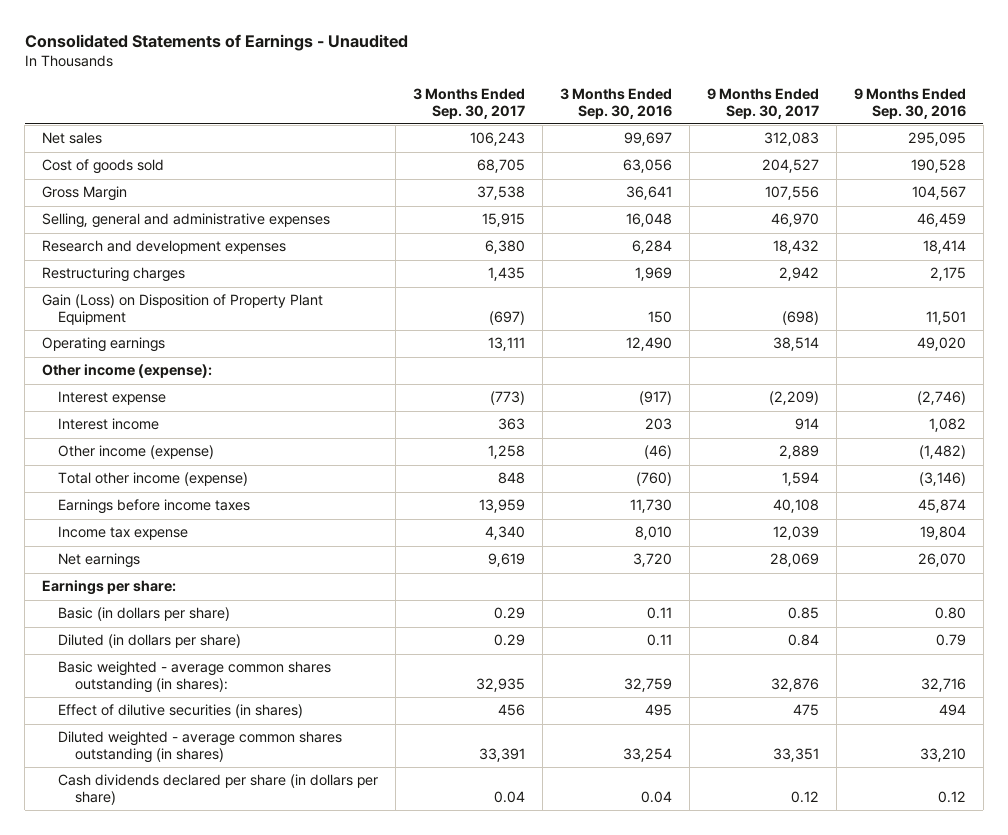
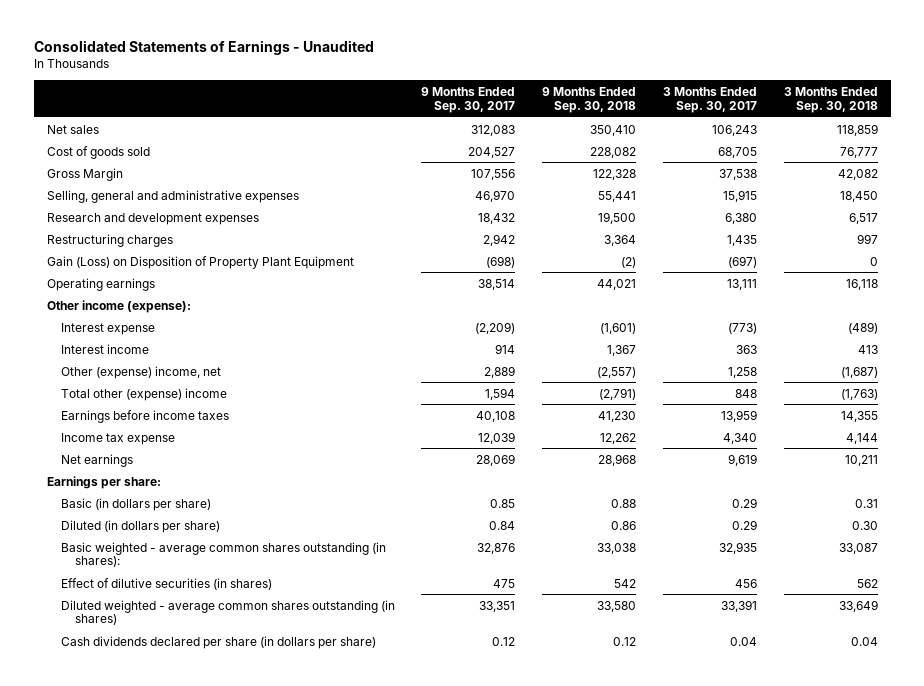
- | 3 Months Ended Sep. 30, 2017 | 3 Months Ended Sep. 30, 2016 | 9 Months Ended Sep. 30, 2017 | 9 Months Ended Sep. 30, 2016
+ | 9 Months Ended Sep. 30, 2017 | 9 Months Ended Sep. 30, 2018 | 3 Months Ended Sep. 30, 2017 | 3 Months Ended Sep. 30, 2018
- Other income (expense) | 1,258 | (46) | 2,889 | (1,482)
- Total other income (expense) | 848 | (760) | 1,594 | (3,146)
+ Other (expense) income, net | 2,889 | (2,557) | 1,258 | (1,687)
+ Total other (expense) income | 1,594 | (2,791) | 848 | (1,763)

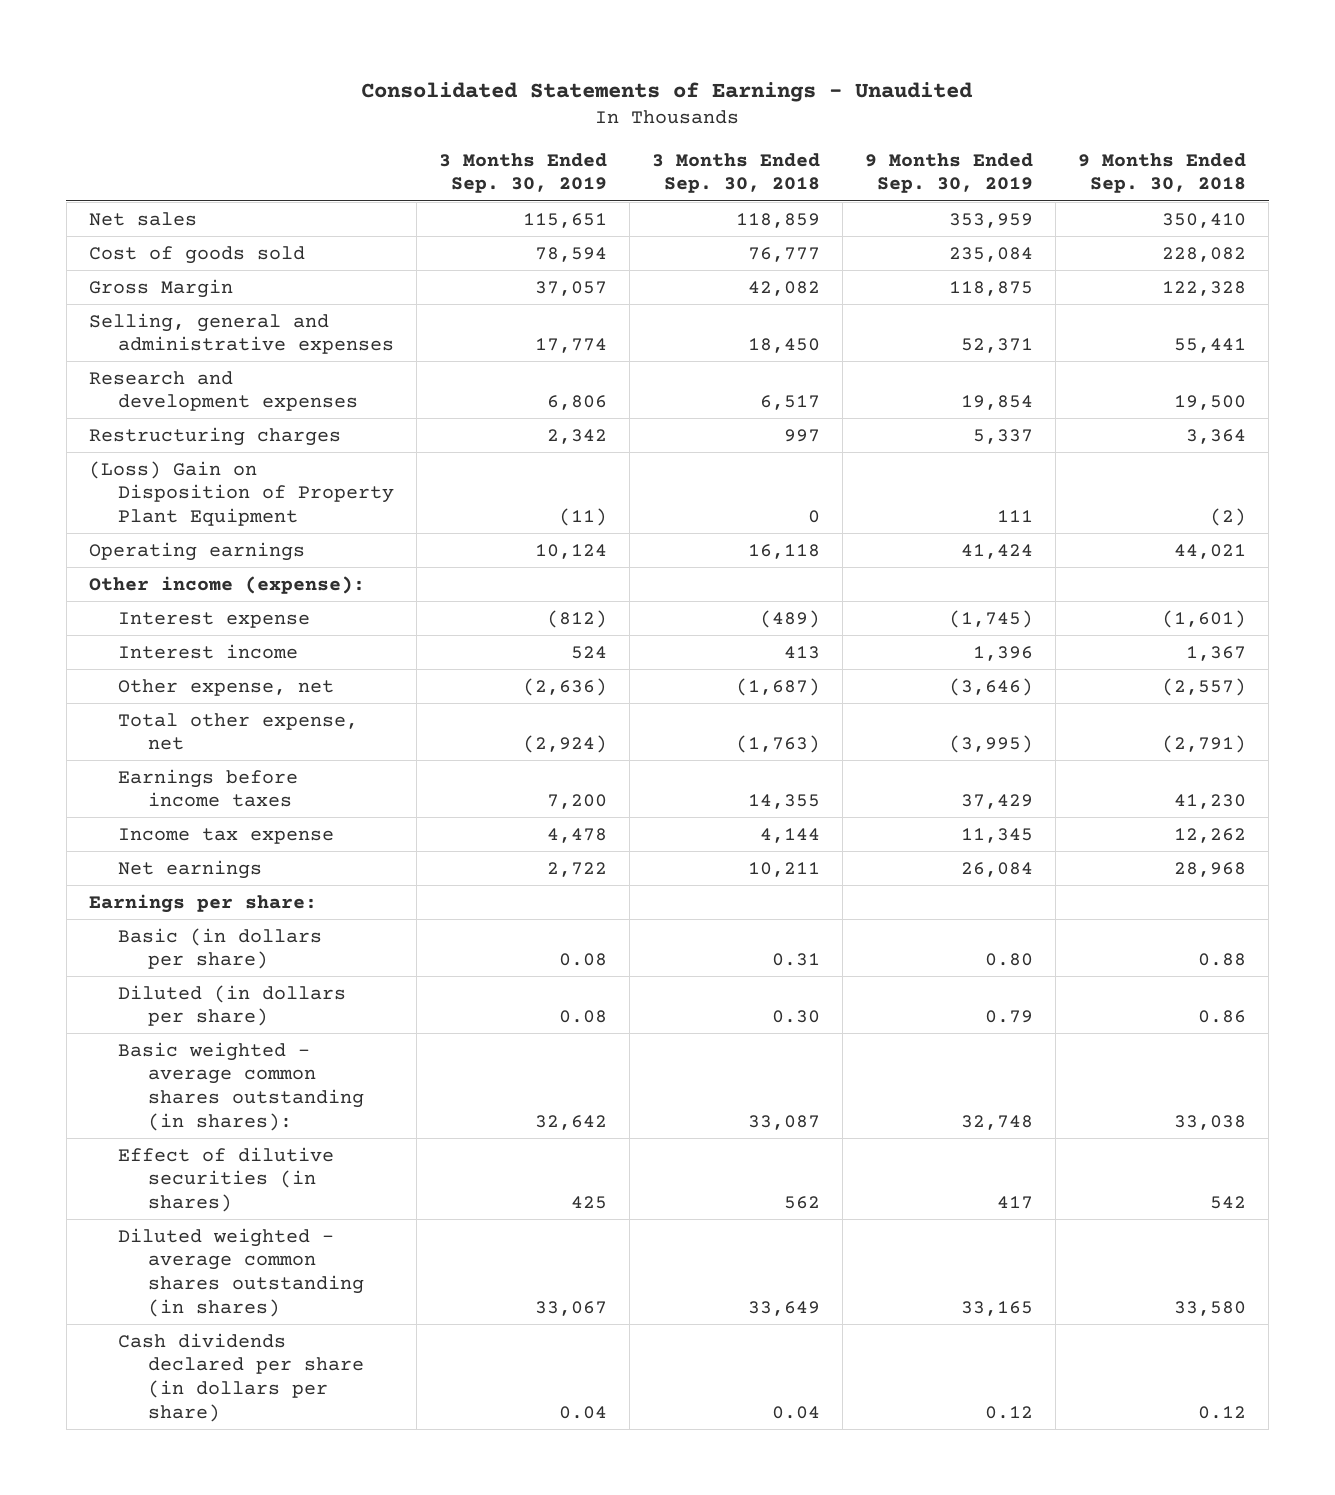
- | 9 Months Ended Sep. 30, 2017 | 9 Months Ended Sep. 30, 2018 | 3 Months Ended Sep. 30, 2017 | 3 Months Ended Sep. 30, 2018
+ | 3 Months Ended Sep. 30, 2019 | 3 Months Ended Sep. 30, 2018 | 9 Months Ended Sep. 30, 2019 | 9 Months Ended Sep. 30, 2018
- Gain (Loss) on Disposition of Property Plant Equipment | (698) | (2) | (697) | 0
+ (Loss) Gain on Disposition of Property Plant Equipment | (11) | 0 | 111 | (2)
- Other (expense) income, net | 2,889 | (2,557) | 1,258 | (1,687)
- Total other (expense) income | 1,594 | (2,791) | 848 | (1,763)
+ Other expense, net | (2,636) | (1,687) | (3,646) | (2,557)
+ Total other expense, net | (2,924) | (1,763) | (3,995) | (2,791)

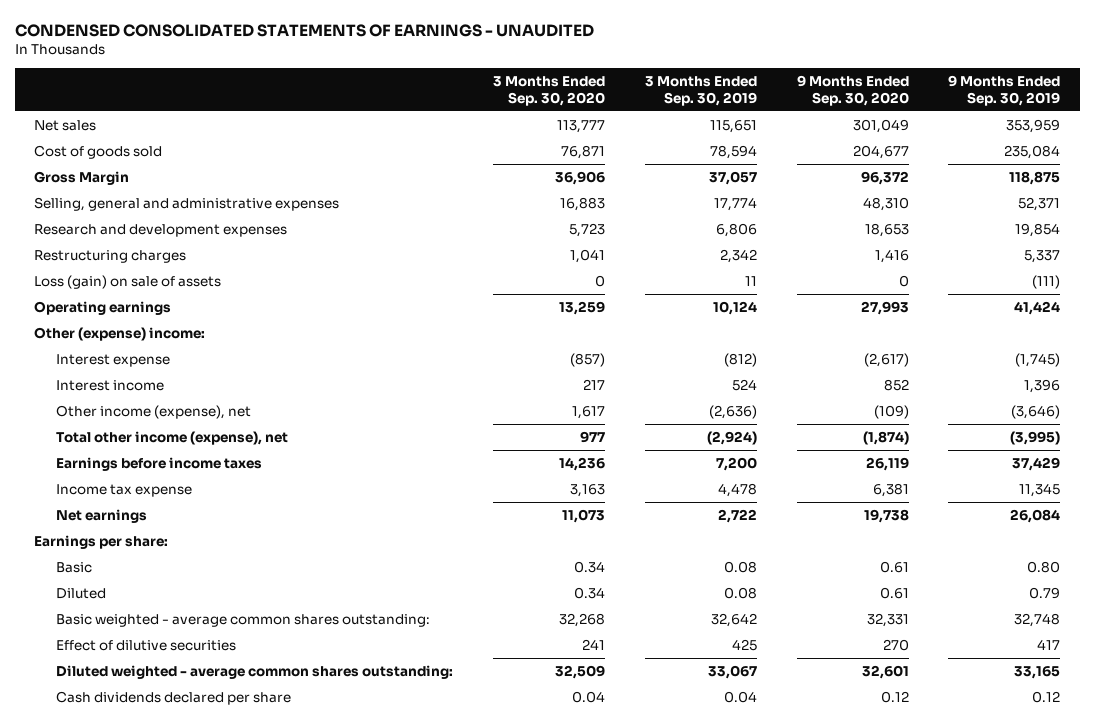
- Consolidated Statements of Earnings - Unaudited
+ CONDENSED CONSOLIDATED STATEMENTS OF EARNINGS - UNAUDITED
- | 3 Months Ended Sep. 30, 2019 | 3 Months Ended Sep. 30, 2018 | 9 Months Ended Sep. 30, 2019 | 9 Months Ended Sep. 30, 2018
+ | 3 Months Ended Sep. 30, 2020 | 3 Months Ended Sep. 30, 2019 | 9 Months Ended Sep. 30, 2020 | 9 Months Ended Sep. 30, 2019
- (Loss) Gain on Disposition of Property Plant Equipment | (11) | 0 | 111 | (2)
+ Loss (gain) on sale of assets | 0 | 11 | 0 | (111)
- Other income (expense):
+ Other (expense) income:
- Other expense, net | (2,636) | (1,687) | (3,646) | (2,557)
- Total other expense, net | (2,924) | (1,763) | (3,995) | (2,791)
+ Other income (expense), net | 1,617 | (2,636) | (109) | (3,646)
+ Total other income (expense), net | 977 | (2,924) | (1,874) | (3,995)
- Basic (in dollars per share) | 0.08 | 0.31 | 0.80 | 0.88
- Diluted (in dollars per share) | 0.08 | 0.30 | 0.79 | 0.86
- Basic weighted - average common shares outstanding (in shares): | 32,642 | 33,087 | 32,748 | 33,038
- Effect of dilutive securities (in shares) | 425 | 562 | 417 | 542
- Diluted weighted - average common shares outstanding (in shares) | 33,067 | 33,649 | 33,165 | 33,580
- Cash dividends declared per share (in dollars per share) | 0.04 | 0.04 | 0.12 | 0.12
+ Basic | 0.34 | 0.08 | 0.61 | 0.80
+ Diluted | 0.34 | 0.08 | 0.61 | 0.79
+ Basic weighted - average common shares outstanding: | 32,268 | 32,642 | 32,331 | 32,748
+ Effect of dilutive securities | 241 | 425 | 270 | 417
+ Diluted weighted - average common shares outstanding: | 32,509 | 33,067 | 32,601 | 33,165
+ Cash dividends declared per share | 0.04 | 0.04 | 0.12 | 0.12

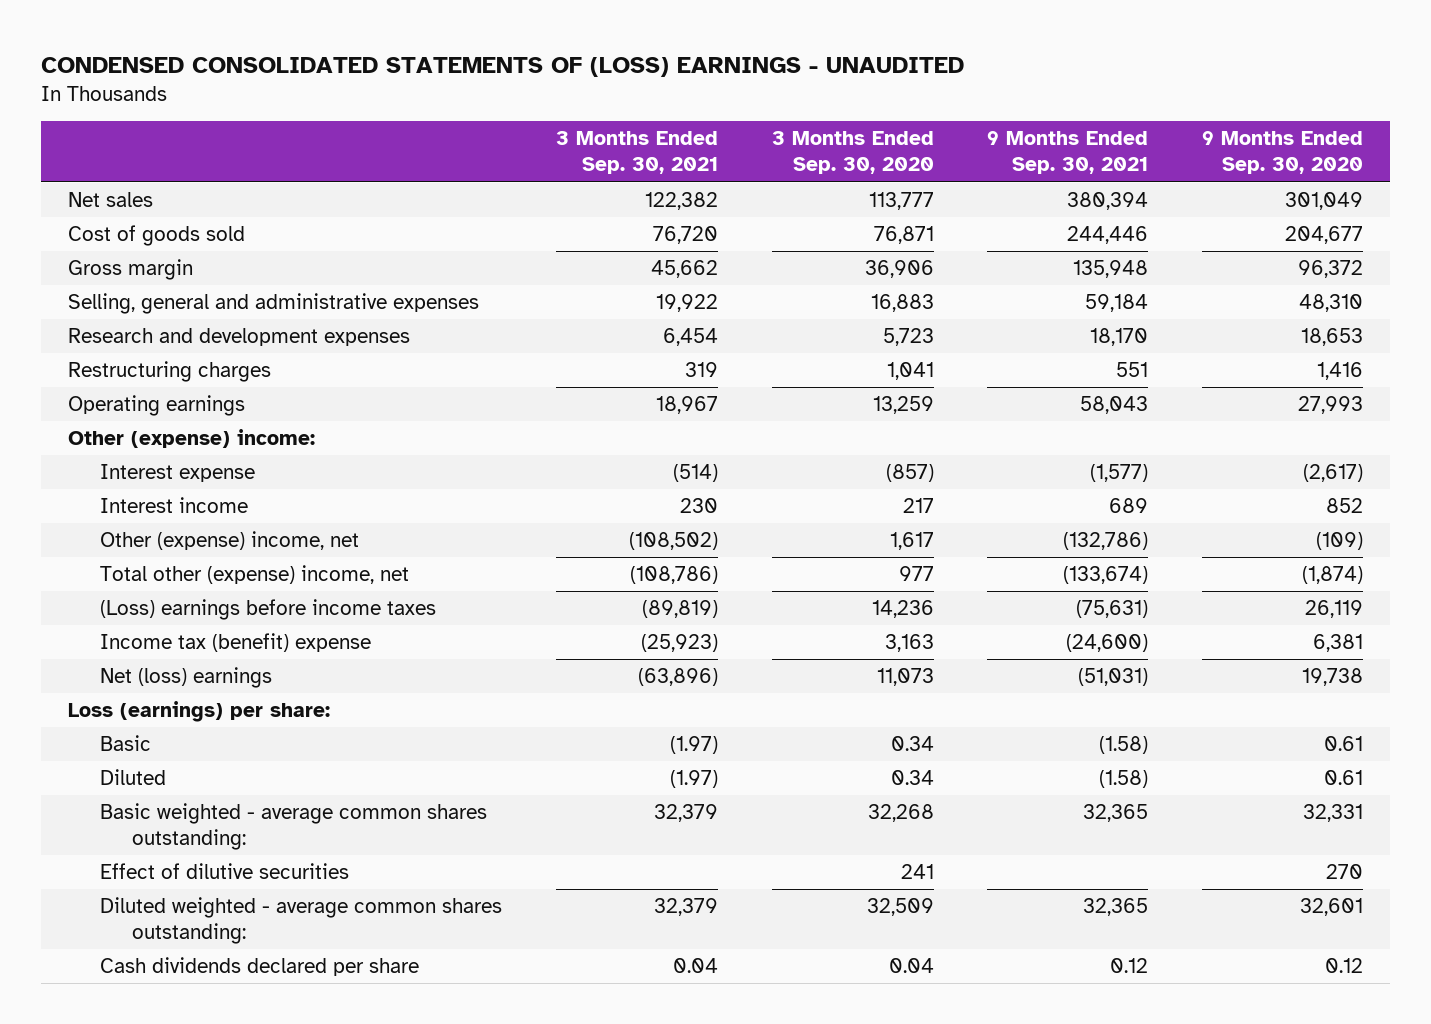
- CONDENSED CONSOLIDATED STATEMENTS OF EARNINGS - UNAUDITED
+ CONDENSED CONSOLIDATED STATEMENTS OF (LOSS) EARNINGS - UNAUDITED
- | 3 Months Ended Sep. 30, 2020 | 3 Months Ended Sep. 30, 2019 | 9 Months Ended Sep. 30, 2020 | 9 Months Ended Sep. 30, 2019
+ | 3 Months Ended Sep. 30, 2021 | 3 Months Ended Sep. 30, 2020 | 9 Months Ended Sep. 30, 2021 | 9 Months Ended Sep. 30, 2020
- Gross Margin | 36,906 | 37,057 | 96,372 | 118,875
+ Gross margin | 45,662 | 36,906 | 135,948 | 96,372
- Loss (gain) on sale of assets | 0 | 11 | 0 | (111)
- Other income (expense), net | 1,617 | (2,636) | (109) | (3,646)
- Total other income (expense), net | 977 | (2,924) | (1,874) | (3,995)
- Earnings before income taxes | 14,236 | 7,200 | 26,119 | 37,429
- Income tax expense | 3,163 | 4,478 | 6,381 | 11,345
- Net earnings | 11,073 | 2,722 | 19,738 | 26,084
- Earnings per share:
+ Other (expense) income, net | (108,502) | 1,617 | (132,786) | (109)
+ Total other (expense) income, net | (108,786) | 977 | (133,674) | (1,874)
+ (Loss) earnings before income taxes | (89,819) | 14,236 | (75,631) | 26,119
+ Income tax (benefit) expense | (25,923) | 3,163 | (24,600) | 6,381
+ Net (loss) earnings | (63,896) | 11,073 | (51,031) | 19,738
+ Loss (earnings) per share:

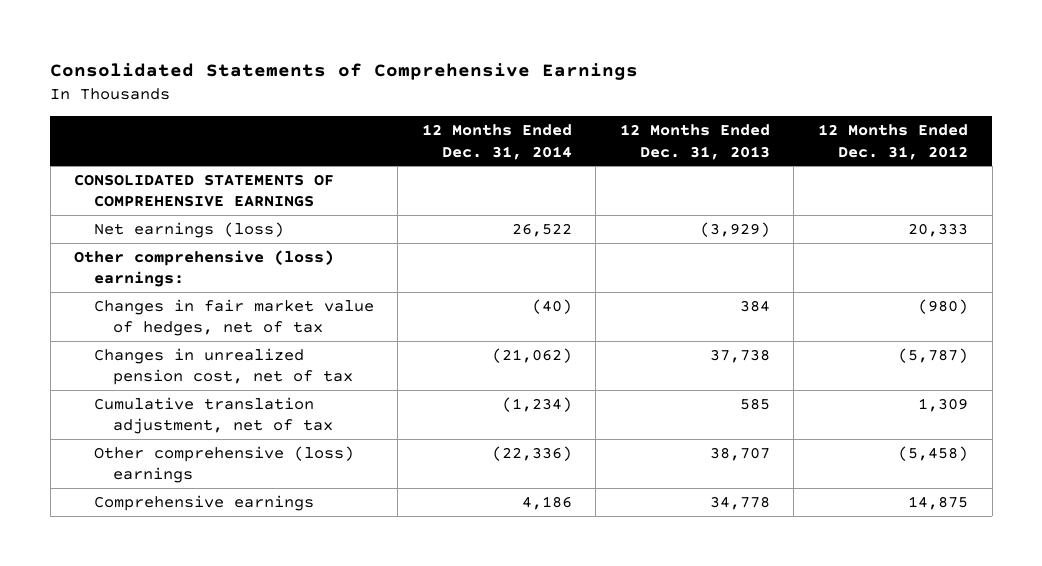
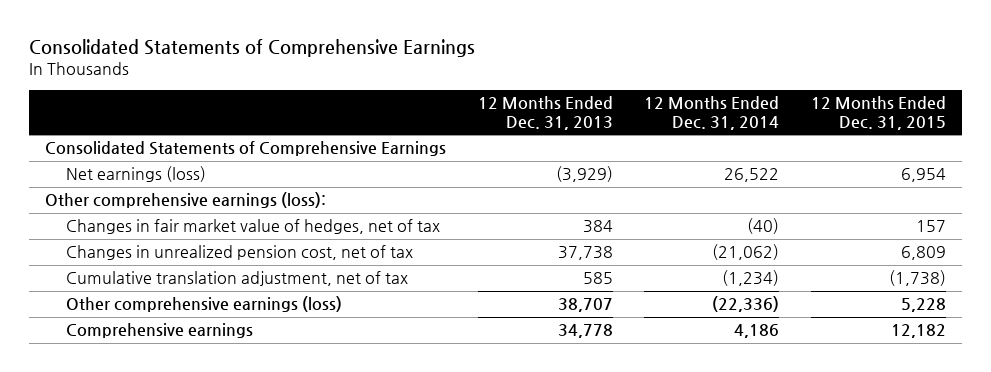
- | 12 Months Ended Dec. 31, 2014 | 12 Months Ended Dec. 31, 2013 | 12 Months Ended Dec. 31, 2012
+ | 12 Months Ended Dec. 31, 2013 | 12 Months Ended Dec. 31, 2014 | 12 Months Ended Dec. 31, 2015
- CONSOLIDATED STATEMENTS OF COMPREHENSIVE EARNINGS
+ Consolidated Statements of Comprehensive Earnings
- Other comprehensive (loss) earnings:
+ Other comprehensive earnings (loss):
- Other comprehensive (loss) earnings | (22,336) | 38,707 | (5,458)
+ Other comprehensive earnings (loss) | 38,707 | (22,336) | 5,228

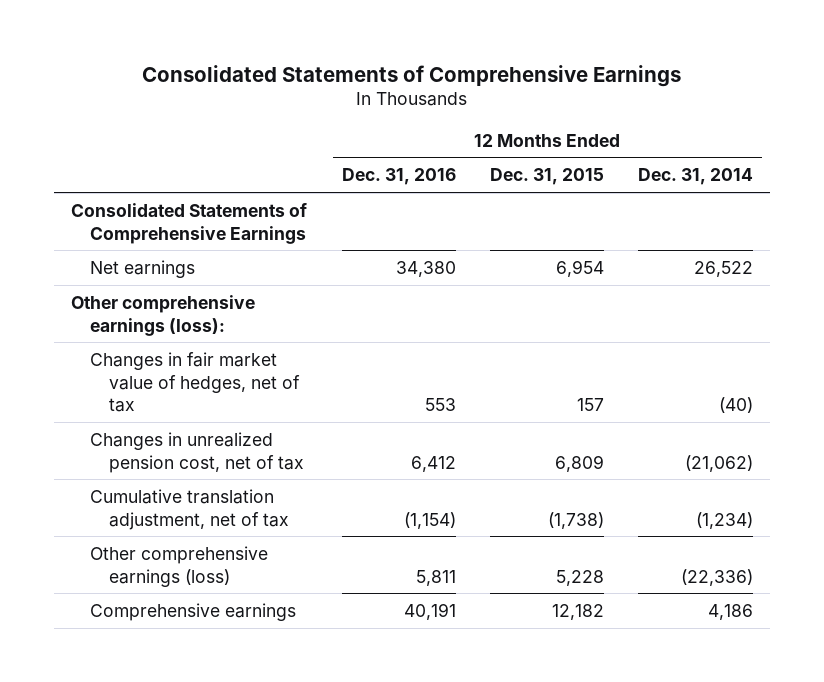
- | 12 Months Ended Dec. 31, 2013 | 12 Months Ended Dec. 31, 2014 | 12 Months Ended Dec. 31, 2015
+ | 12 Months Ended Dec. 31, 2016 | 12 Months Ended Dec. 31, 2015 | 12 Months Ended Dec. 31, 2014
- Net earnings (loss) | (3,929) | 26,522 | 6,954
+ Net earnings | 34,380 | 6,954 | 26,522

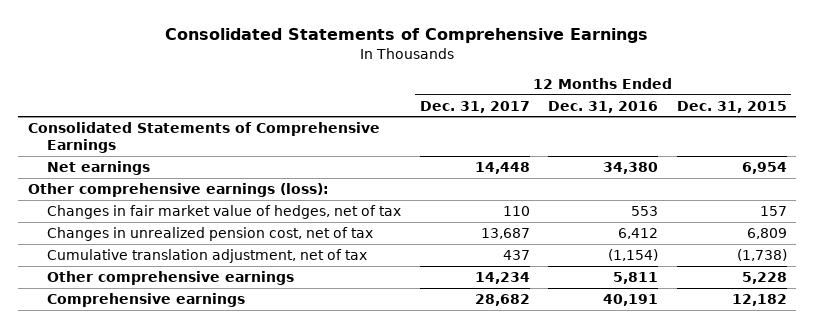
- | 12 Months Ended Dec. 31, 2016 | 12 Months Ended Dec. 31, 2015 | 12 Months Ended Dec. 31, 2014
+ | 12 Months Ended Dec. 31, 2017 | 12 Months Ended Dec. 31, 2016 | 12 Months Ended Dec. 31, 2015
- Other comprehensive earnings (loss) | 5,811 | 5,228 | (22,336)
+ Other comprehensive earnings | 14,234 | 5,811 | 5,228

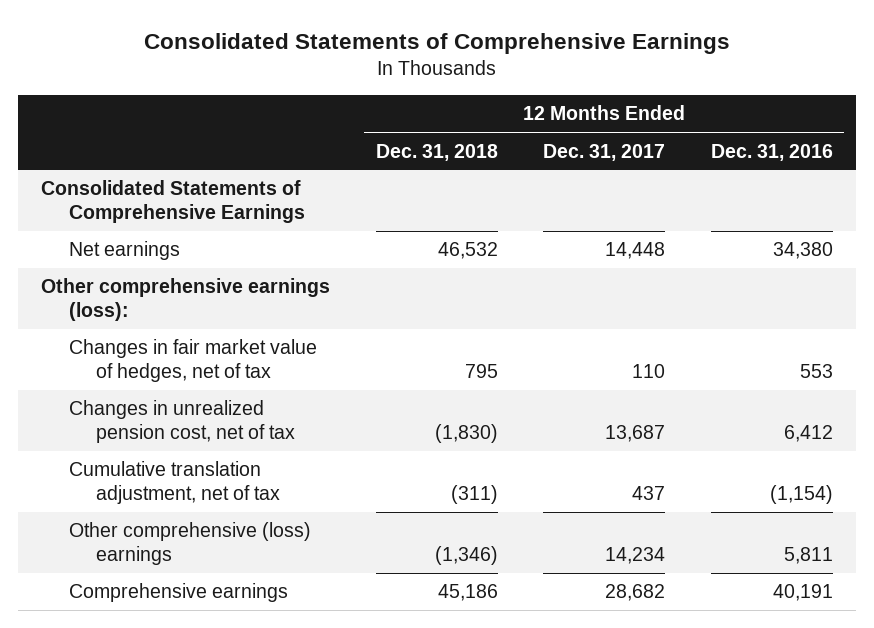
- | 12 Months Ended Dec. 31, 2017 | 12 Months Ended Dec. 31, 2016 | 12 Months Ended Dec. 31, 2015
+ | 12 Months Ended Dec. 31, 2018 | 12 Months Ended Dec. 31, 2017 | 12 Months Ended Dec. 31, 2016
- Other comprehensive earnings | 14,234 | 5,811 | 5,228
+ Other comprehensive (loss) earnings | (1,346) | 14,234 | 5,811

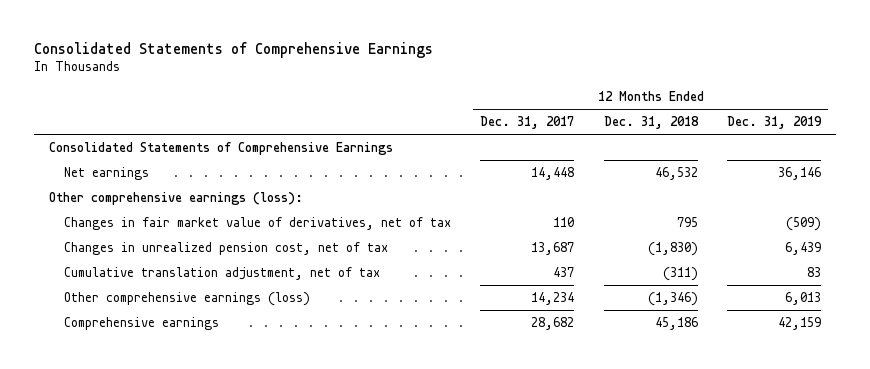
- | 12 Months Ended Dec. 31, 2018 | 12 Months Ended Dec. 31, 2017 | 12 Months Ended Dec. 31, 2016
+ | 12 Months Ended Dec. 31, 2017 | 12 Months Ended Dec. 31, 2018 | 12 Months Ended Dec. 31, 2019
- Changes in fair market value of hedges, net of tax | 795 | 110 | 553
+ Changes in fair market value of derivatives, net of tax | 110 | 795 | (509)
- Other comprehensive (loss) earnings | (1,346) | 14,234 | 5,811
+ Other comprehensive earnings (loss) | 14,234 | (1,346) | 6,013

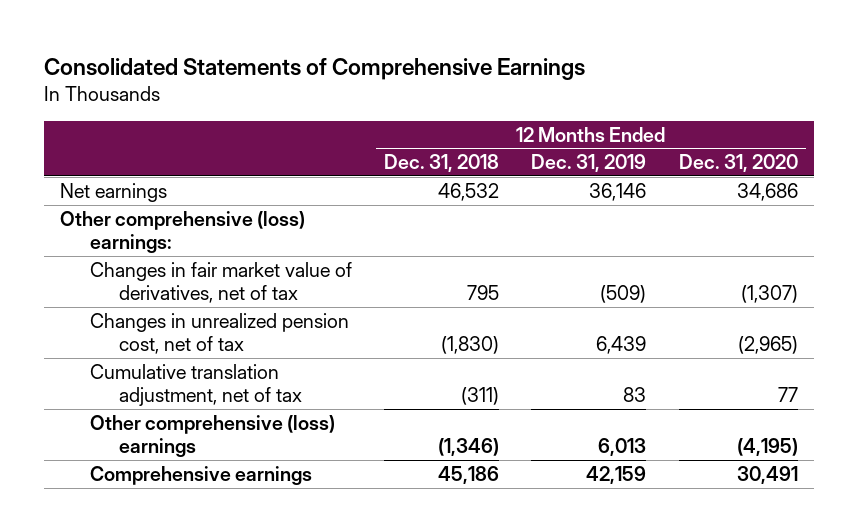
- | 12 Months Ended Dec. 31, 2017 | 12 Months Ended Dec. 31, 2018 | 12 Months Ended Dec. 31, 2019
+ | 12 Months Ended Dec. 31, 2018 | 12 Months Ended Dec. 31, 2019 | 12 Months Ended Dec. 31, 2020
- Consolidated Statements of Comprehensive Earnings
- Other comprehensive earnings (loss):
+ Other comprehensive (loss) earnings:
- Other comprehensive earnings (loss) | 14,234 | (1,346) | 6,013
+ Other comprehensive (loss) earnings | (1,346) | 6,013 | (4,195)

